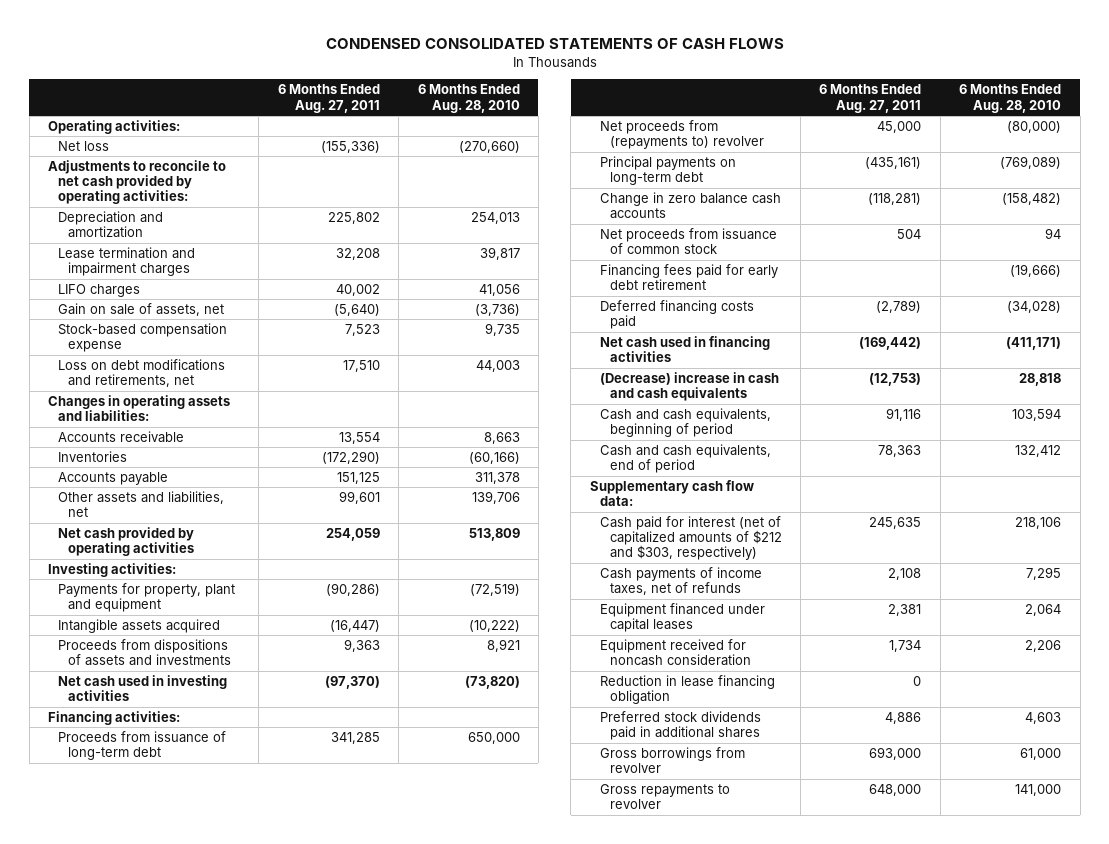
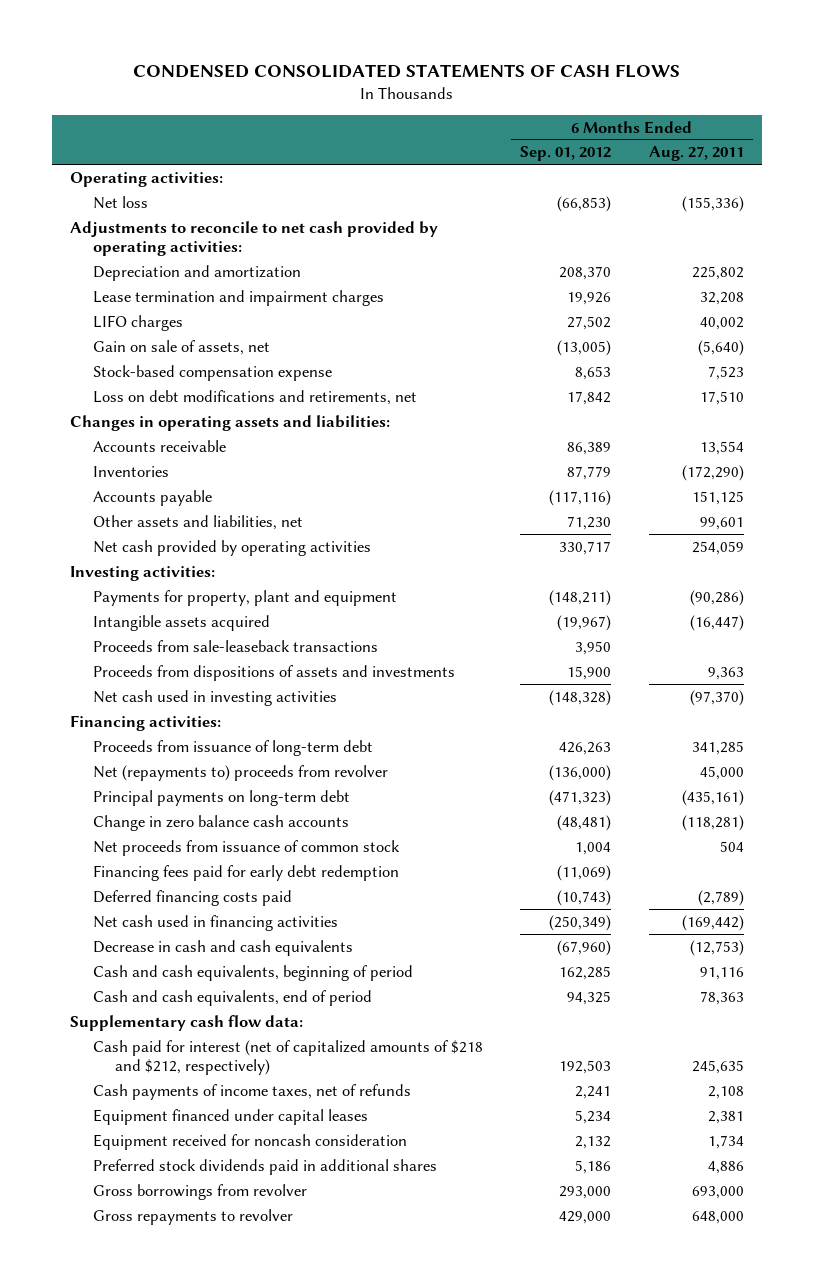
- | 6 Months Ended Aug. 27, 2011 | 6 Months Ended Aug. 28, 2010
+ | 6 Months Ended Sep. 01, 2012 | 6 Months Ended Aug. 27, 2011
+ Proceeds from sale-leaseback transactions | 3,950 |
- Net proceeds from (repayments to) revolver | 45,000 | (80,000)
+ Net (repayments to) proceeds from revolver | (136,000) | 45,000
- Financing fees paid for early debt retirement | | (19,666)
+ Financing fees paid for early debt redemption | (11,069) |
- (Decrease) increase in cash and cash equivalents | (12,753) | 28,818
+ Decrease in cash and cash equivalents | (67,960) | (12,753)
- Cash paid for interest (net of capitalized amounts of $212 and $303, respectively) | 245,635 | 218,106
+ Cash paid for interest (net of capitalized amounts of $218 and $212, respectively) | 192,503 | 245,635
- Reduction in lease financing obligation | 0 |

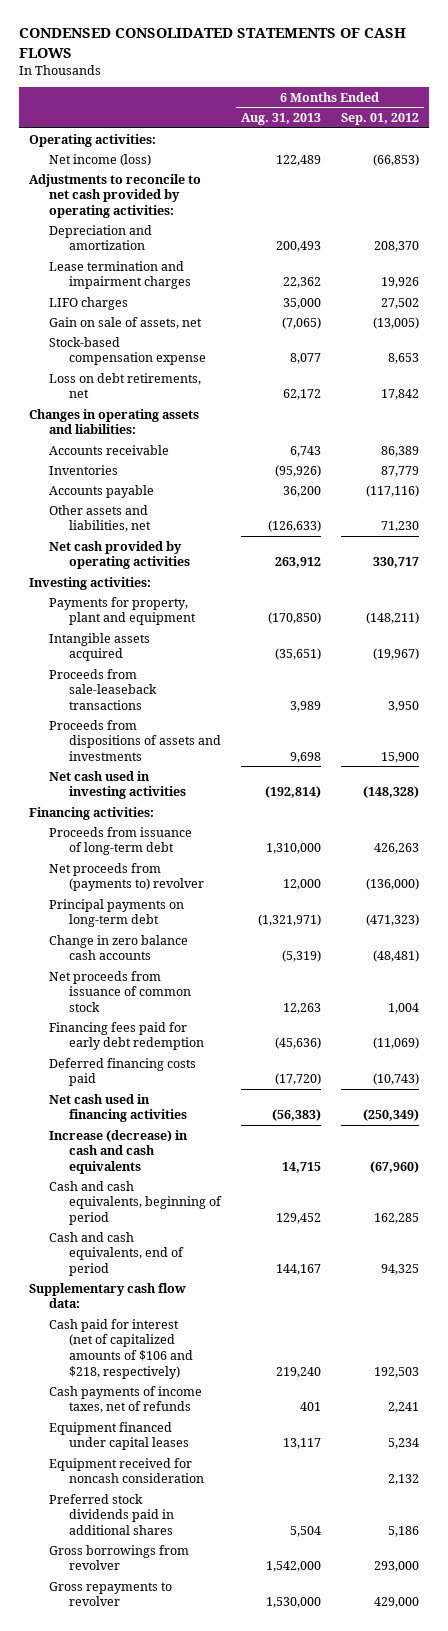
- | 6 Months Ended Sep. 01, 2012 | 6 Months Ended Aug. 27, 2011
+ | 6 Months Ended Aug. 31, 2013 | 6 Months Ended Sep. 01, 2012
- Net loss | (66,853) | (155,336)
+ Net income (loss) | 122,489 | (66,853)
- Loss on debt modifications and retirements, net | 17,842 | 17,510
+ Loss on debt retirements, net | 62,172 | 17,842
- Net (repayments to) proceeds from revolver | (136,000) | 45,000
+ Net proceeds from (payments to) revolver | 12,000 | (136,000)
- Decrease in cash and cash equivalents | (67,960) | (12,753)
+ Increase (decrease) in cash and cash equivalents | 14,715 | (67,960)
- Cash paid for interest (net of capitalized amounts of $218 and $212, respectively) | 192,503 | 245,635
+ Cash paid for interest (net of capitalized amounts of $106 and $218, respectively) | 219,240 | 192,503

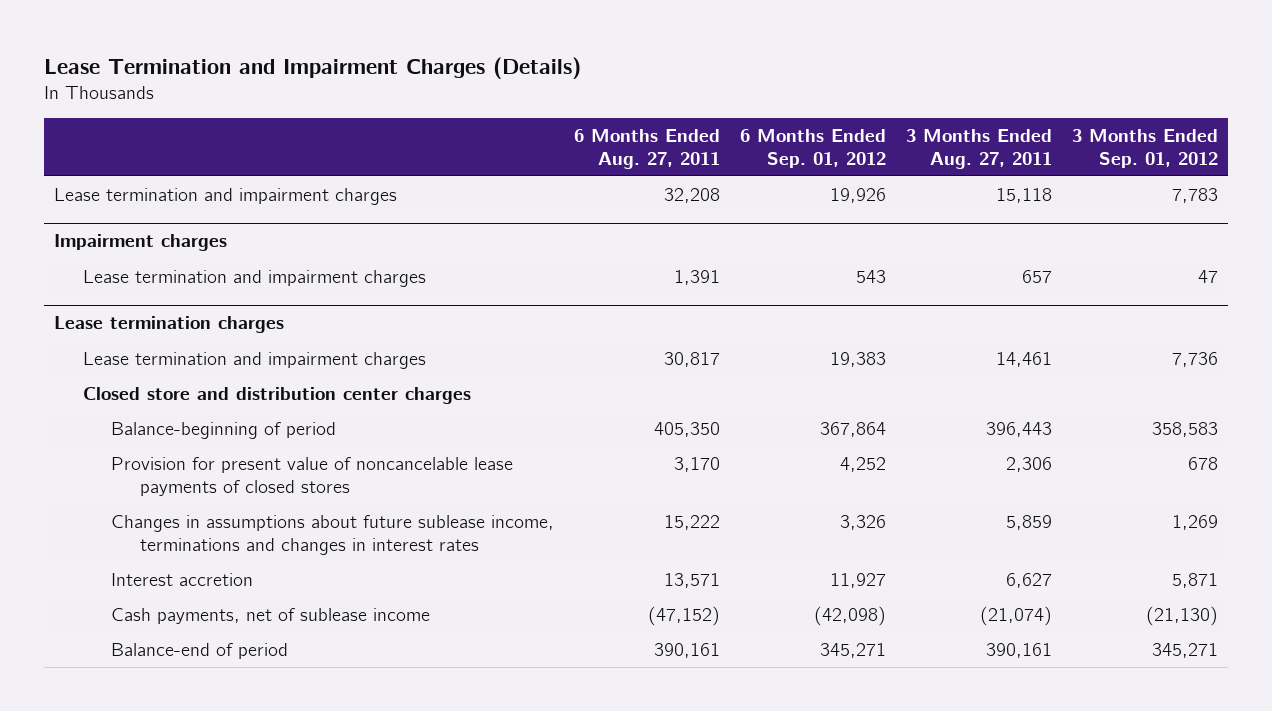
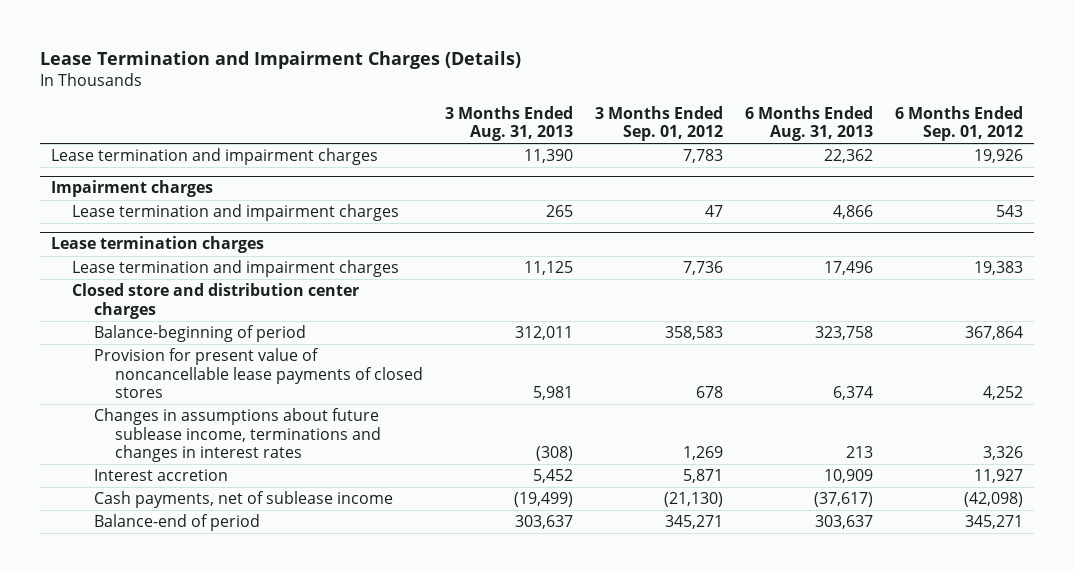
- | 6 Months Ended Aug. 27, 2011 | 6 Months Ended Sep. 01, 2012 | 3 Months Ended Aug. 27, 2011 | 3 Months Ended Sep. 01, 2012
+ | 3 Months Ended Aug. 31, 2013 | 3 Months Ended Sep. 01, 2012 | 6 Months Ended Aug. 31, 2013 | 6 Months Ended Sep. 01, 2012
@ Lease termination charges
- Provision for present value of noncancelable lease payments of closed stores | 3,170 | 4,252 | 2,306 | 678
+ Provision for present value of noncancellable lease payments of closed stores | 5,981 | 678 | 6,374 | 4,252

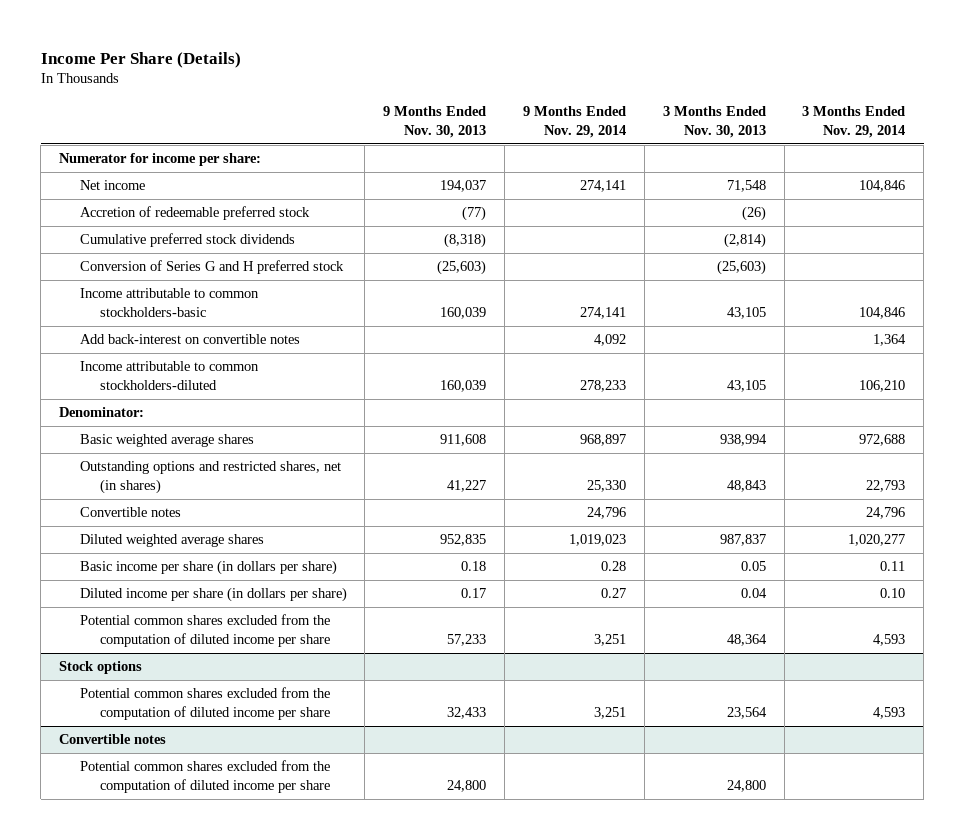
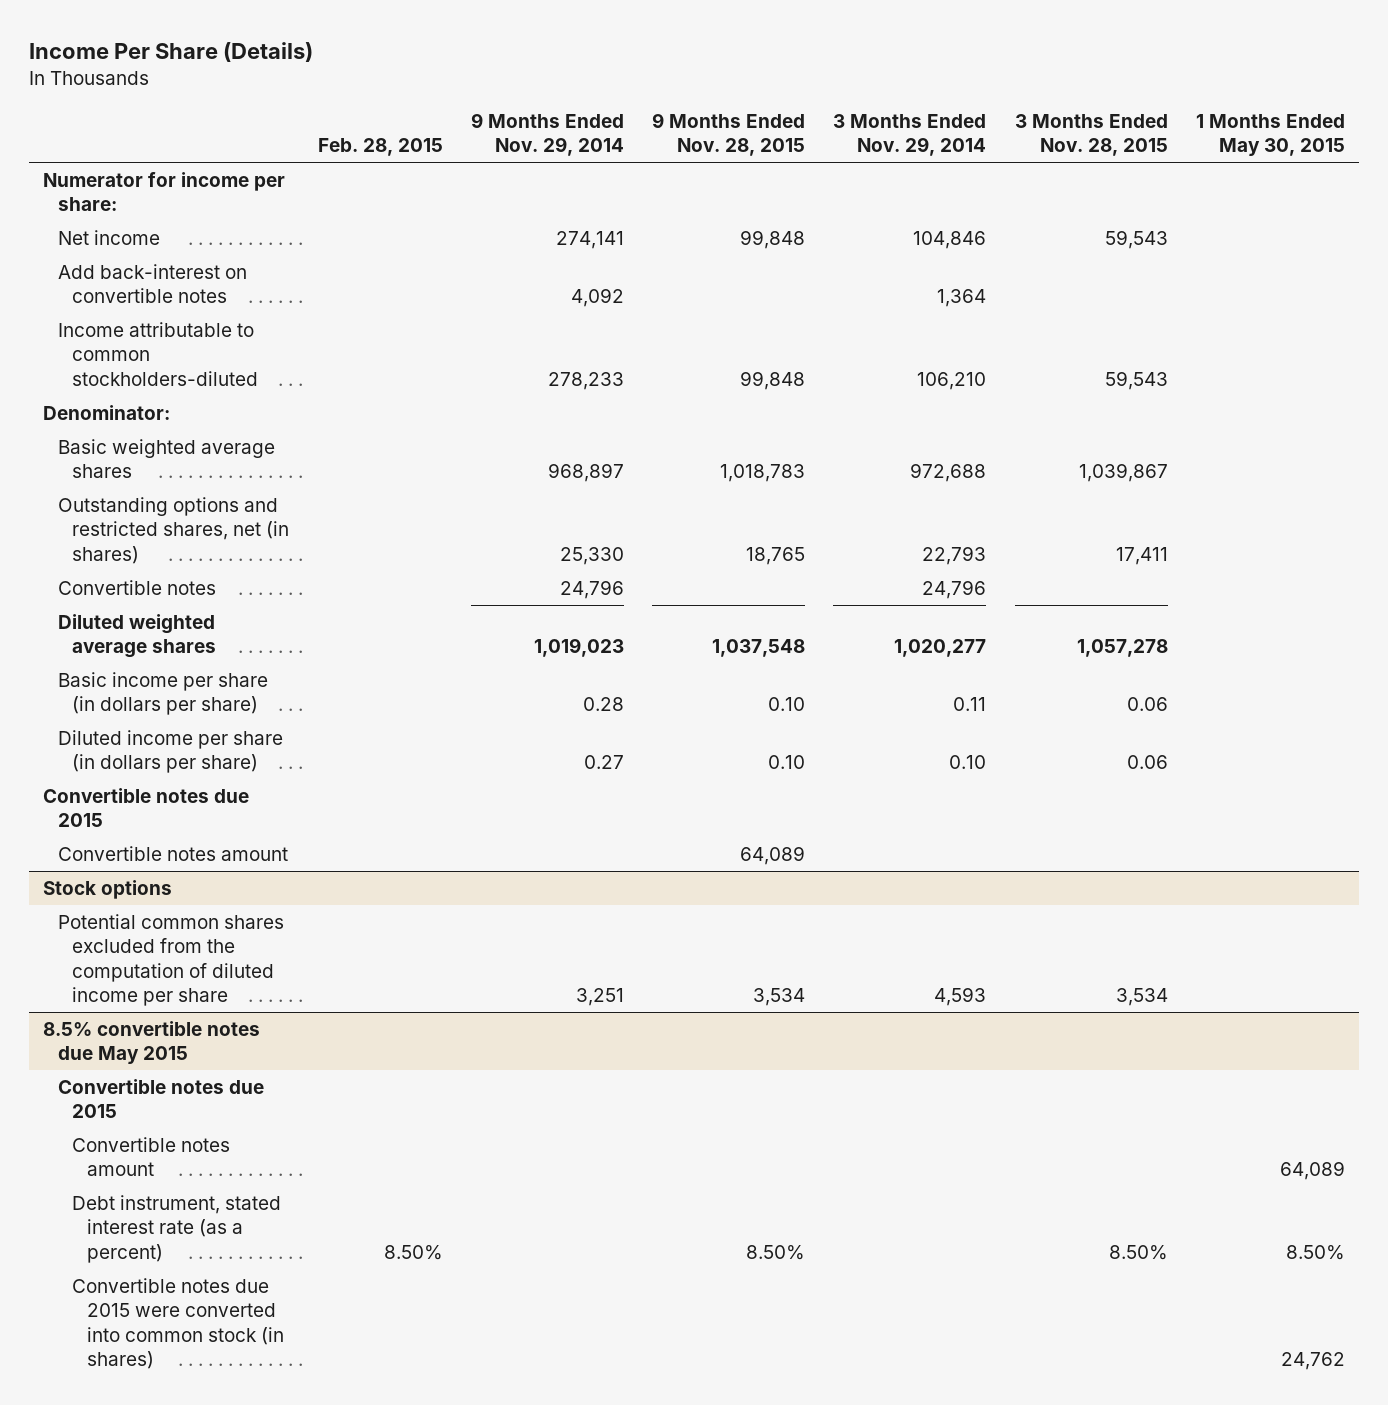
- | 9 Months Ended Nov. 30, 2013 | 9 Months Ended Nov. 29, 2014 | 3 Months Ended Nov. 30, 2013 | 3 Months Ended Nov. 29, 2014
+ | Feb. 28, 2015 | 9 Months Ended Nov. 29, 2014 | 9 Months Ended Nov. 28, 2015 | 3 Months Ended Nov. 29, 2014 | 3 Months Ended Nov. 28, 2015 | 1 Months Ended May 30, 2015
- Accretion of redeemable preferred stock | (77) | | (26) |
- Cumulative preferred stock dividends | (8,318) | | (2,814) |
- Conversion of Series G and H preferred stock | (25,603) | | (25,603) |
- Income attributable to common stockholders-basic | 160,039 | 274,141 | 43,105 | 104,846
- Potential common shares excluded from the computation of diluted income per share | 57,233 | 3,251 | 48,364 | 4,593
+ Convertible notes due 2015
+ Convertible notes amount | | | 64,089 | | |
- Convertible notes
- Potential common shares excluded from the computation of diluted income per share | 24,800 | | 24,800 |
+ 8.5% convertible notes due May 2015
+ Convertible notes due 2015
+ Convertible notes amount | | | | | | 64,089
+ Debt instrument, stated interest rate (as a percent) | 8.50% | | 8.50% | | 8.50% | 8.50%
+ Convertible notes due 2015 were converted into common stock (in shares) | | | | | | 24,762

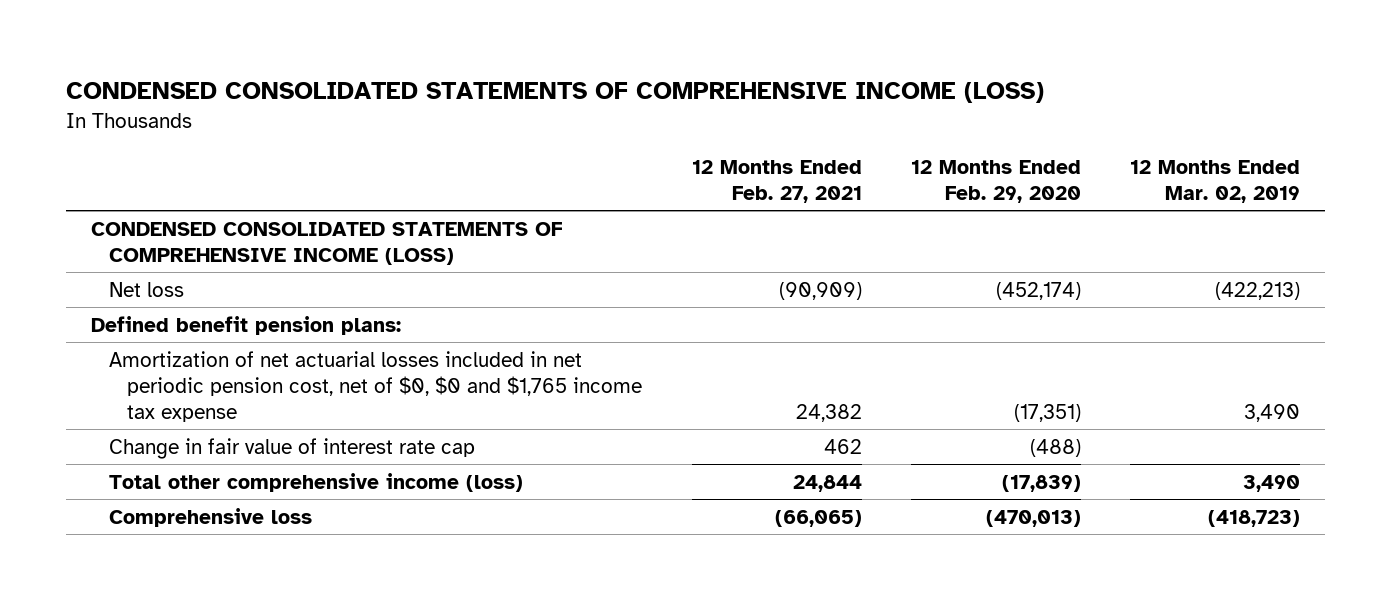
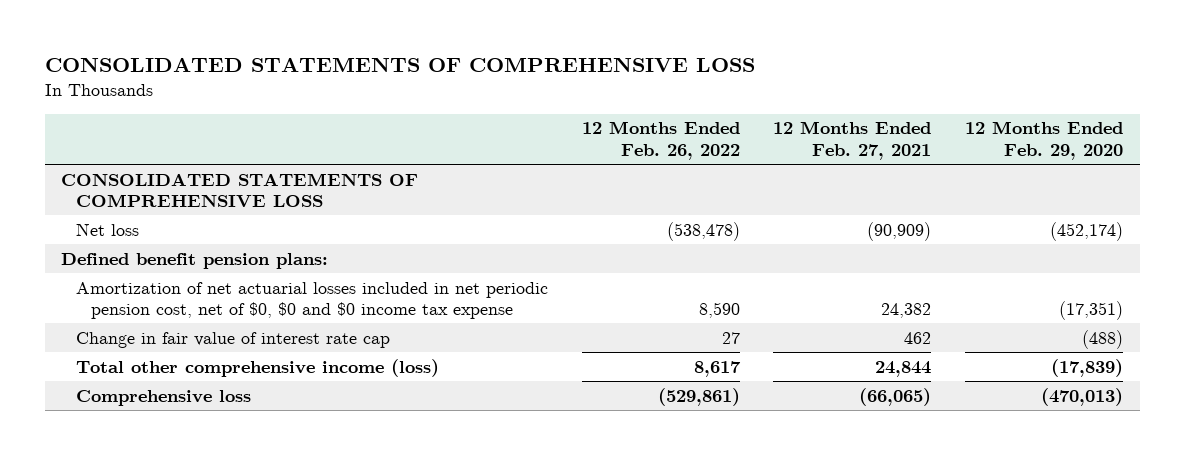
- CONDENSED CONSOLIDATED STATEMENTS OF COMPREHENSIVE INCOME (LOSS)
+ CONSOLIDATED STATEMENTS OF COMPREHENSIVE LOSS
- | 12 Months Ended Feb. 27, 2021 | 12 Months Ended Feb. 29, 2020 | 12 Months Ended Mar. 02, 2019
+ | 12 Months Ended Feb. 26, 2022 | 12 Months Ended Feb. 27, 2021 | 12 Months Ended Feb. 29, 2020
- CONDENSED CONSOLIDATED STATEMENTS OF COMPREHENSIVE INCOME (LOSS)
+ CONSOLIDATED STATEMENTS OF COMPREHENSIVE LOSS
- Amortization of net actuarial losses included in net periodic pension cost, net of $0, $0 and $1,765 income tax expense | 24,382 | (17,351) | 3,490
+ Amortization of net actuarial losses included in net periodic pension cost, net of $0, $0 and $0 income tax expense | 8,590 | 24,382 | (17,351)

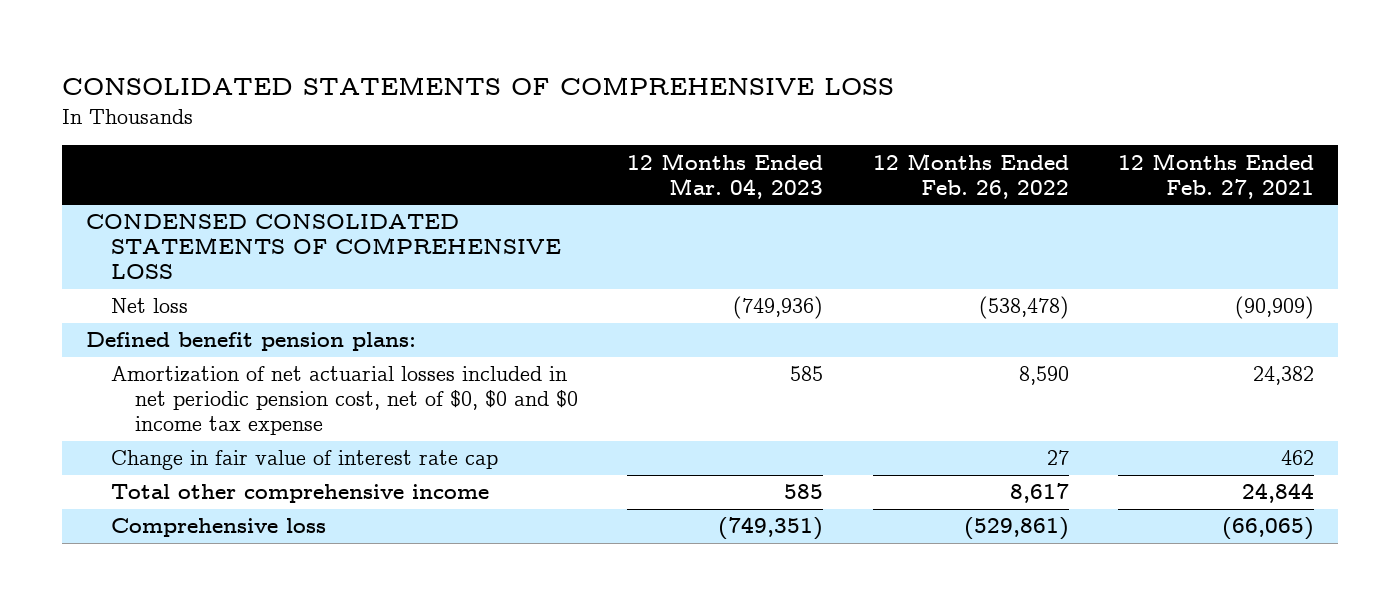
- | 12 Months Ended Feb. 26, 2022 | 12 Months Ended Feb. 27, 2021 | 12 Months Ended Feb. 29, 2020
+ | 12 Months Ended Mar. 04, 2023 | 12 Months Ended Feb. 26, 2022 | 12 Months Ended Feb. 27, 2021
- CONSOLIDATED STATEMENTS OF COMPREHENSIVE LOSS
+ CONDENSED CONSOLIDATED STATEMENTS OF COMPREHENSIVE LOSS
- Total other comprehensive income (loss) | 8,617 | 24,844 | (17,839)
+ Total other comprehensive income | 585 | 8,617 | 24,844

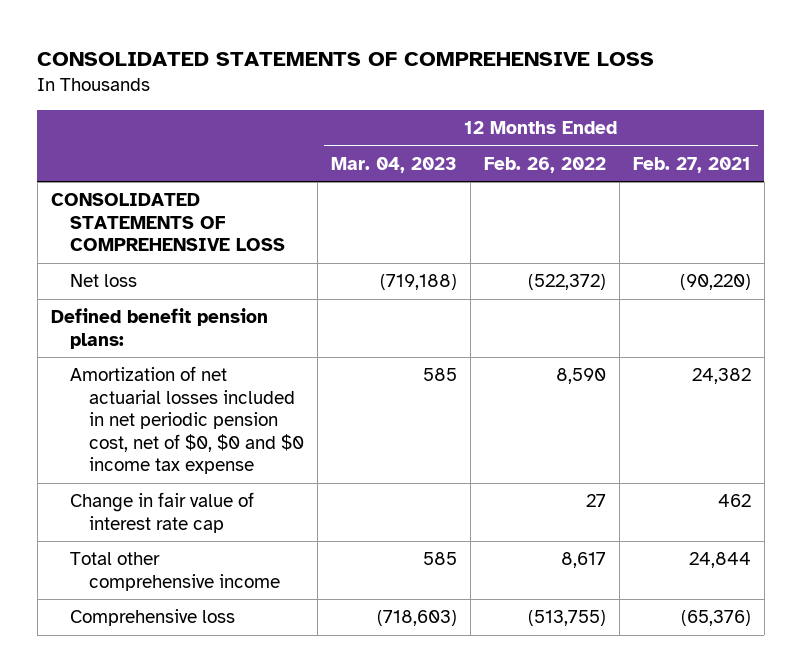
- CONDENSED CONSOLIDATED STATEMENTS OF COMPREHENSIVE LOSS
- Net loss | (749,936) | (538,478) | (90,909)
+ CONSOLIDATED STATEMENTS OF COMPREHENSIVE LOSS
+ Net loss | (719,188) | (522,372) | (90,220)
- Comprehensive loss | (749,351) | (529,861) | (66,065)
+ Comprehensive loss | (718,603) | (513,755) | (65,376)

